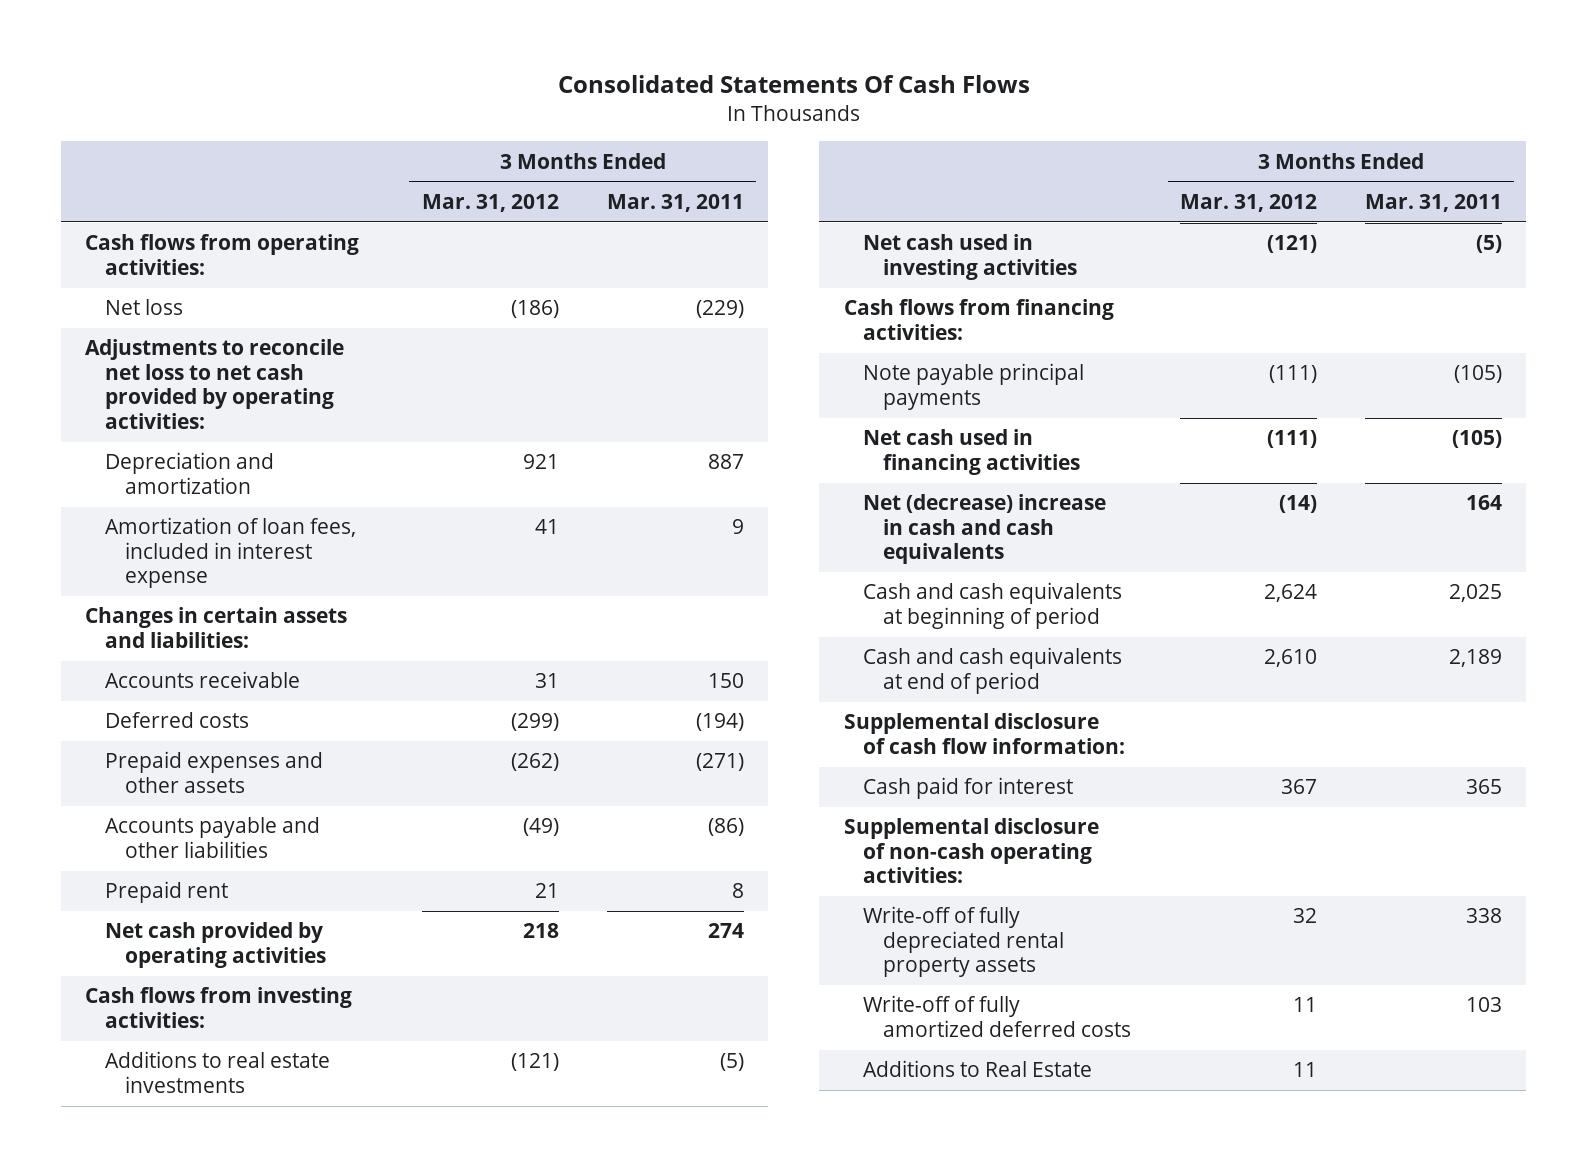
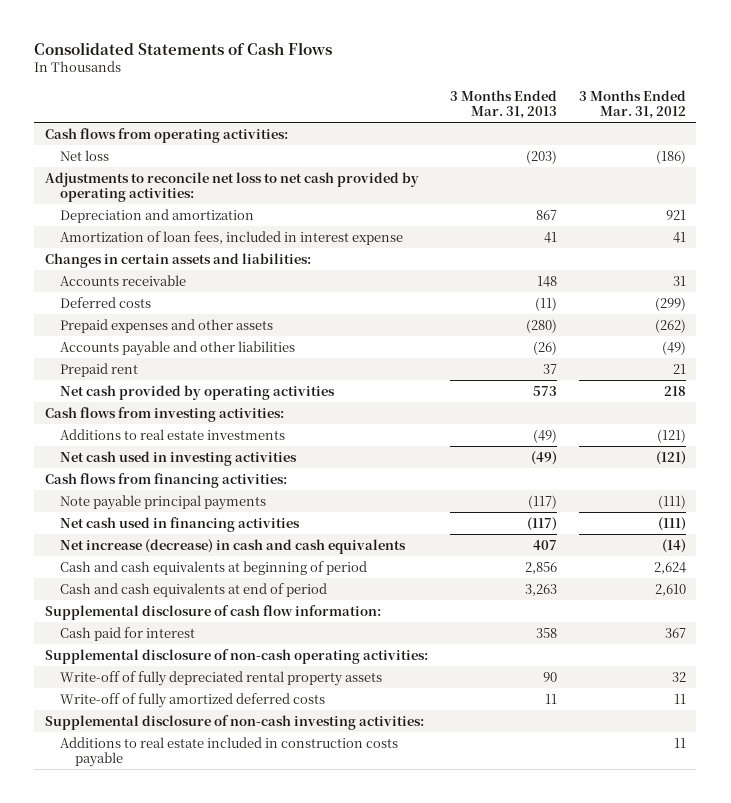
- Consolidated Statements Of Cash Flows
+ Consolidated Statements of Cash Flows
- | 3 Months Ended Mar. 31, 2012 | 3 Months Ended Mar. 31, 2011
+ | 3 Months Ended Mar. 31, 2013 | 3 Months Ended Mar. 31, 2012
- Net (decrease) increase in cash and cash equivalents | (14) | 164
+ Net increase (decrease) in cash and cash equivalents | 407 | (14)
- Additions to Real Estate | 11 |
+ Supplemental disclosure of non-cash investing activities:
+ Additions to real estate included in construction costs payable | | 11

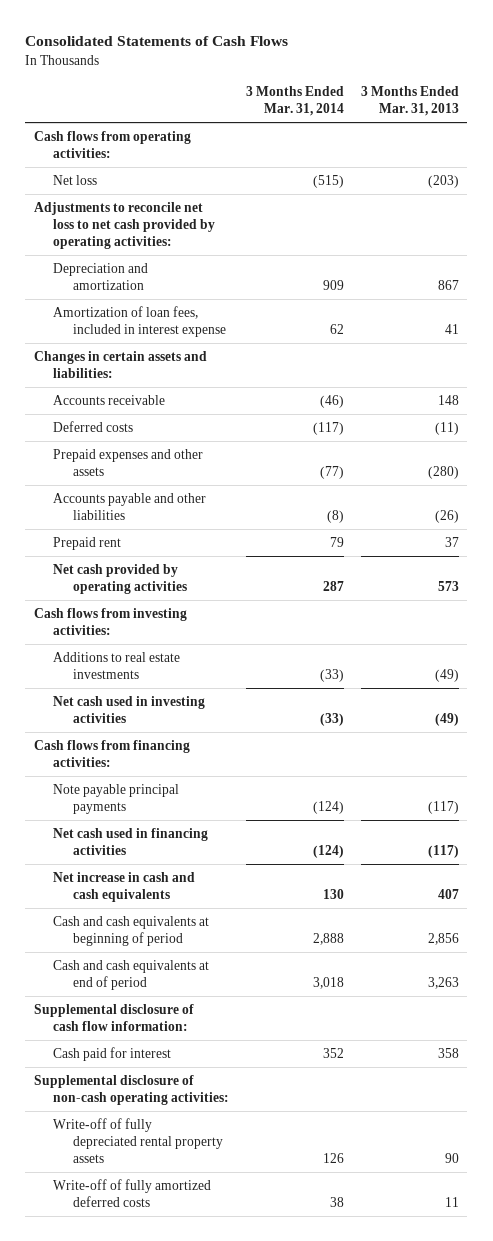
- | 3 Months Ended Mar. 31, 2013 | 3 Months Ended Mar. 31, 2012
+ | 3 Months Ended Mar. 31, 2014 | 3 Months Ended Mar. 31, 2013
- Net increase (decrease) in cash and cash equivalents | 407 | (14)
+ Net increase in cash and cash equivalents | 130 | 407
- Supplemental disclosure of non-cash investing activities:
- Additions to real estate included in construction costs payable | | 11

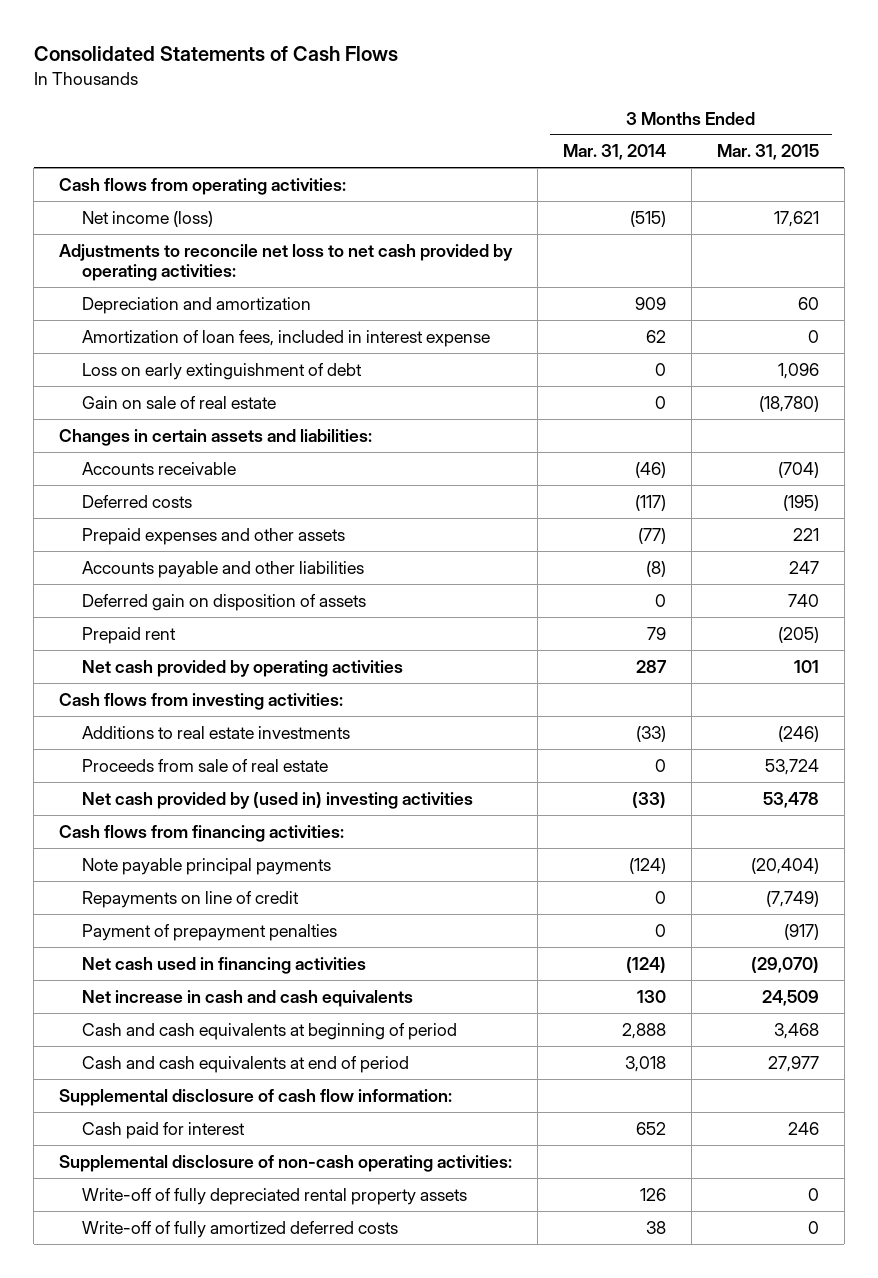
- | 3 Months Ended Mar. 31, 2014 | 3 Months Ended Mar. 31, 2013
+ | 3 Months Ended Mar. 31, 2014 | 3 Months Ended Mar. 31, 2015
- Net loss | (515) | (203)
+ Net income (loss) | (515) | 17,621
+ Loss on early extinguishment of debt | 0 | 1,096
+ Gain on sale of real estate | 0 | (18,780)
+ Deferred gain on disposition of assets | 0 | 740
- Net cash used in investing activities | (33) | (49)
+ Proceeds from sale of real estate | 0 | 53,724
+ Net cash provided by (used in) investing activities | (33) | 53,478
+ Repayments on line of credit | 0 | (7,749)
+ Payment of prepayment penalties | 0 | (917)
- Cash paid for interest | 352 | 358
+ Cash paid for interest | 652 | 246

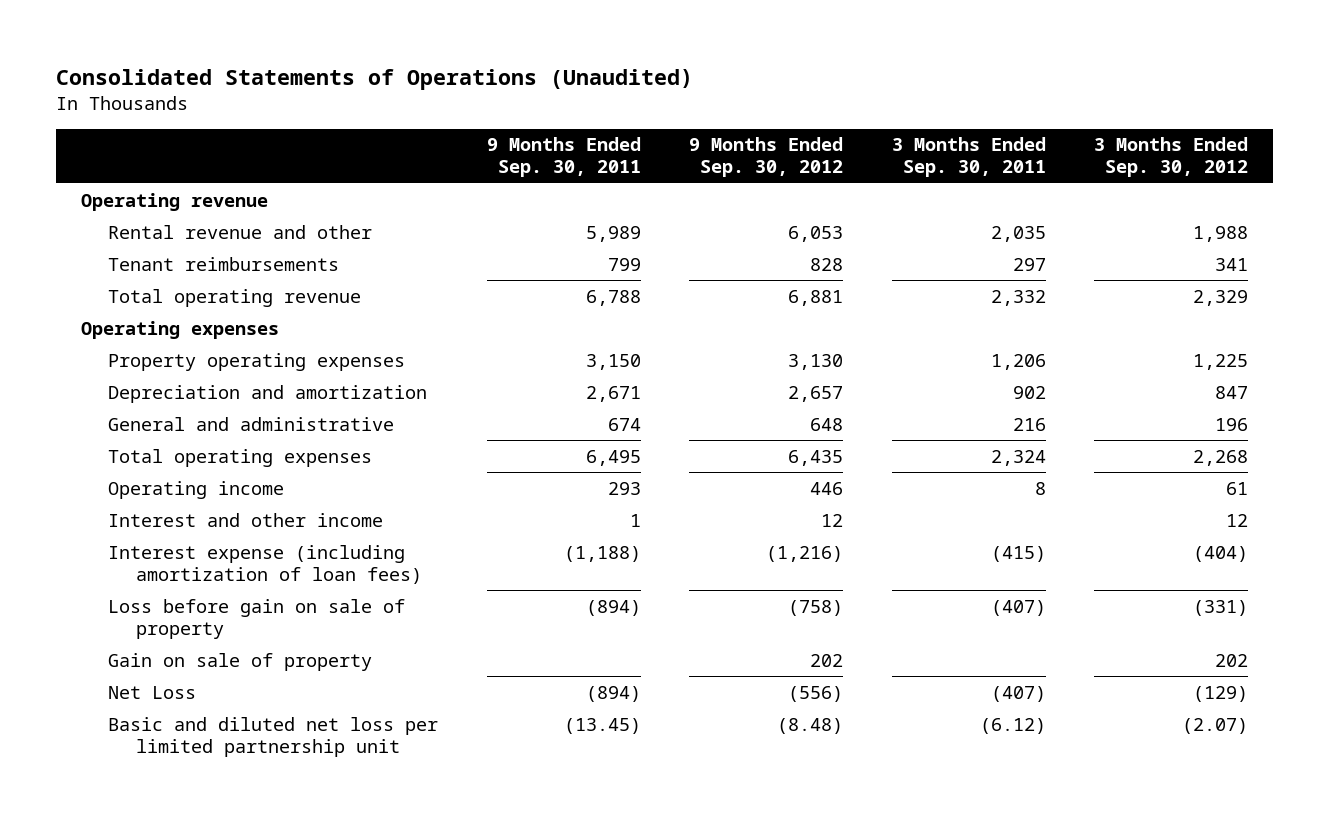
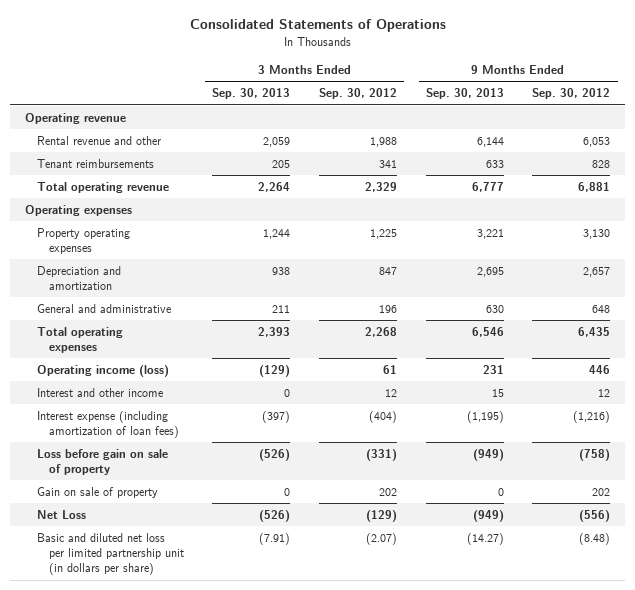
- Consolidated Statements of Operations (Unaudited)
+ Consolidated Statements of Operations
- | 9 Months Ended Sep. 30, 2011 | 9 Months Ended Sep. 30, 2012 | 3 Months Ended Sep. 30, 2011 | 3 Months Ended Sep. 30, 2012
+ | 3 Months Ended Sep. 30, 2013 | 3 Months Ended Sep. 30, 2012 | 9 Months Ended Sep. 30, 2013 | 9 Months Ended Sep. 30, 2012
- Operating income | 293 | 446 | 8 | 61
+ Operating income (loss) | (129) | 61 | 231 | 446
- Basic and diluted net loss per limited partnership unit | (13.45) | (8.48) | (6.12) | (2.07)
+ Basic and diluted net loss per limited partnership unit (in dollars per share) | (7.91) | (2.07) | (14.27) | (8.48)

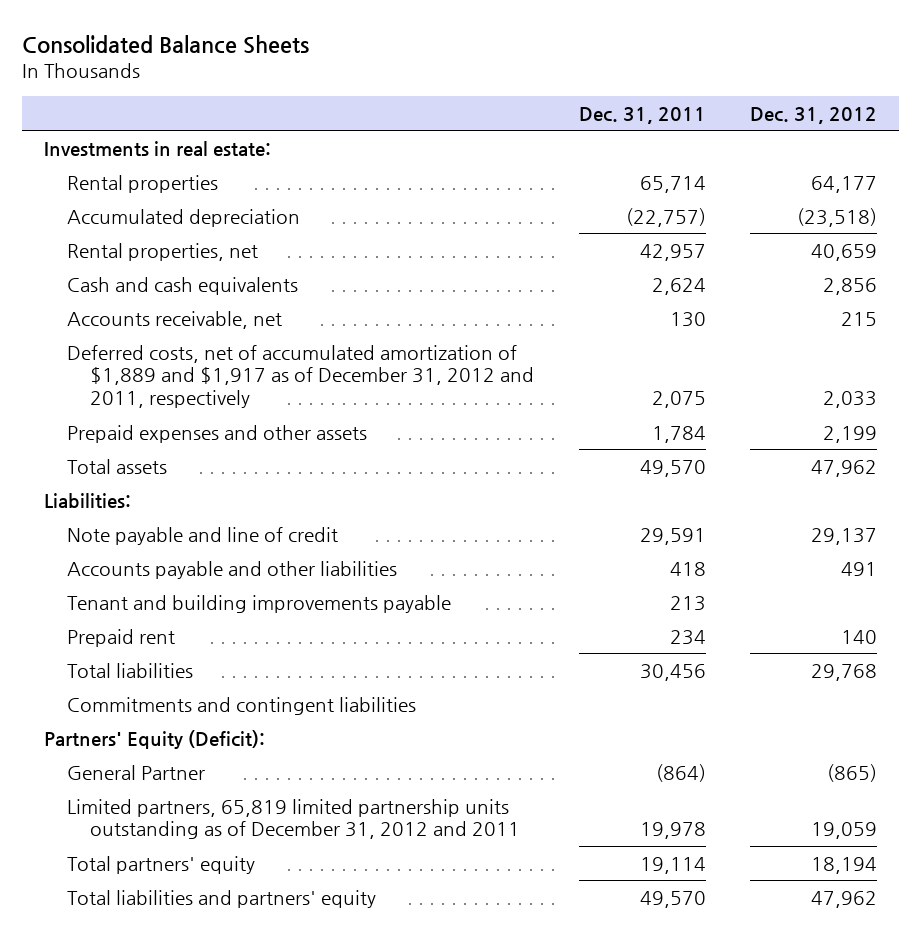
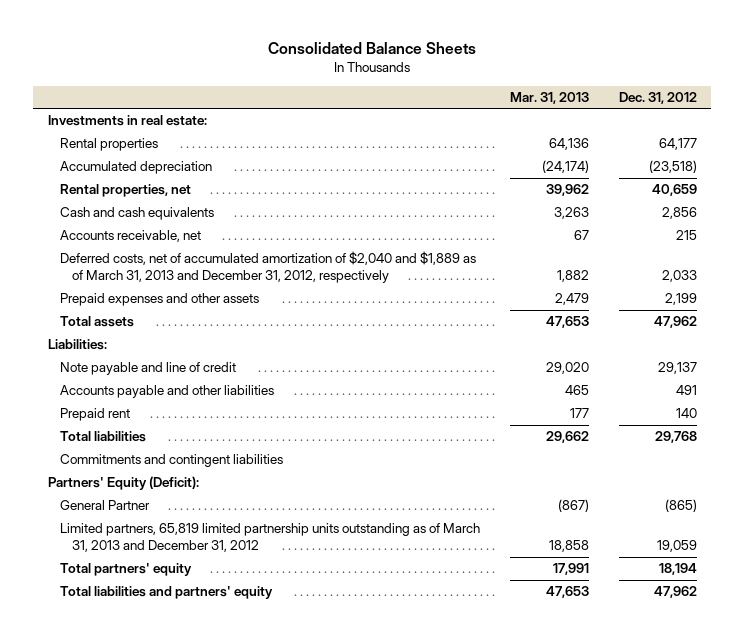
- | Dec. 31, 2011 | Dec. 31, 2012
+ | Mar. 31, 2013 | Dec. 31, 2012
- Deferred costs, net of accumulated amortization of $1,889 and $1,917 as of December 31, 2012 and 2011, respectively | 2,075 | 2,033
+ Deferred costs, net of accumulated amortization of $2,040 and $1,889 as of March 31, 2013 and December 31, 2012, respectively | 1,882 | 2,033
- Tenant and building improvements payable | 213 |
- Limited partners, 65,819 limited partnership units outstanding as of December 31, 2012 and 2011 | 19,978 | 19,059
+ Limited partners, 65,819 limited partnership units outstanding as of March 31, 2013 and December 31, 2012 | 18,858 | 19,059

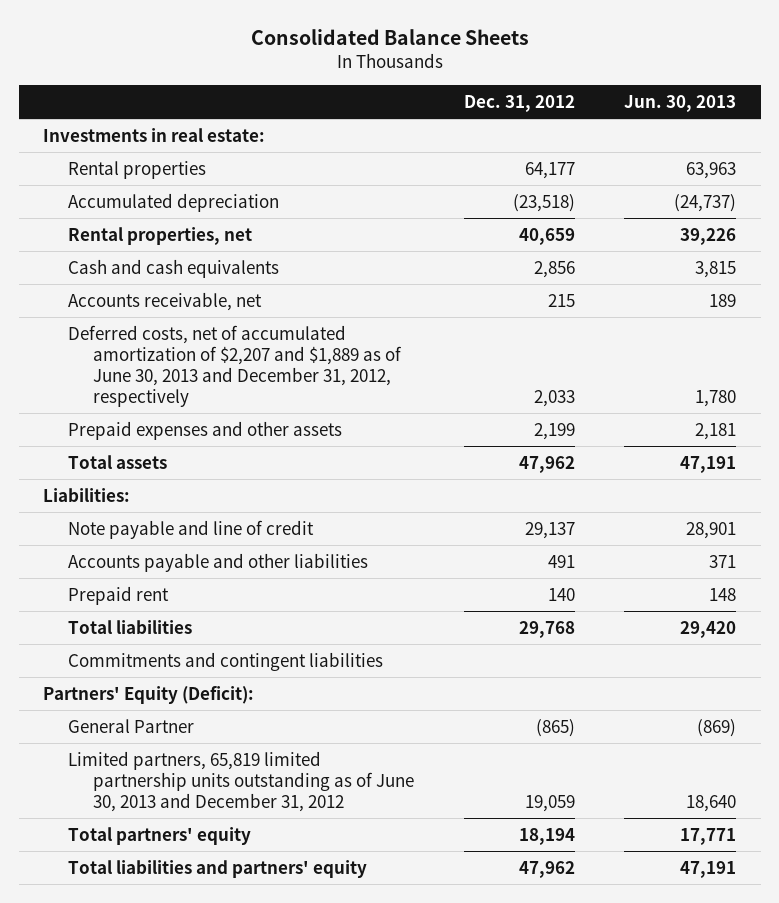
- | Mar. 31, 2013 | Dec. 31, 2012
+ | Dec. 31, 2012 | Jun. 30, 2013
- Deferred costs, net of accumulated amortization of $2,040 and $1,889 as of March 31, 2013 and December 31, 2012, respectively | 1,882 | 2,033
+ Deferred costs, net of accumulated amortization of $2,207 and $1,889 as of June 30, 2013 and December 31, 2012, respectively | 2,033 | 1,780
- Limited partners, 65,819 limited partnership units outstanding as of March 31, 2013 and December 31, 2012 | 18,858 | 19,059
+ Limited partners, 65,819 limited partnership units outstanding as of June 30, 2013 and December 31, 2012 | 19,059 | 18,640

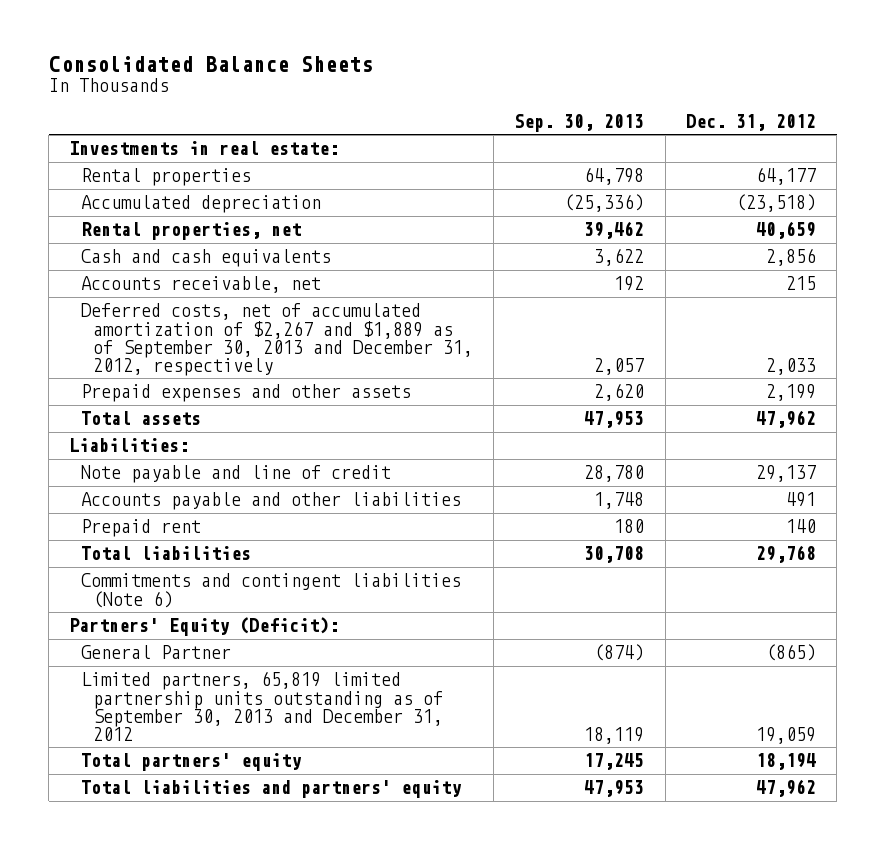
- | Dec. 31, 2012 | Jun. 30, 2013
+ | Sep. 30, 2013 | Dec. 31, 2012
- Deferred costs, net of accumulated amortization of $2,207 and $1,889 as of June 30, 2013 and December 31, 2012, respectively | 2,033 | 1,780
+ Deferred costs, net of accumulated amortization of $2,267 and $1,889 as of September 30, 2013 and December 31, 2012, respectively | 2,057 | 2,033
- Commitments and contingent liabilities
+ Commitments and contingent liabilities (Note 6)
- Limited partners, 65,819 limited partnership units outstanding as of June 30, 2013 and December 31, 2012 | 19,059 | 18,640
+ Limited partners, 65,819 limited partnership units outstanding as of September 30, 2013 and December 31, 2012 | 18,119 | 19,059

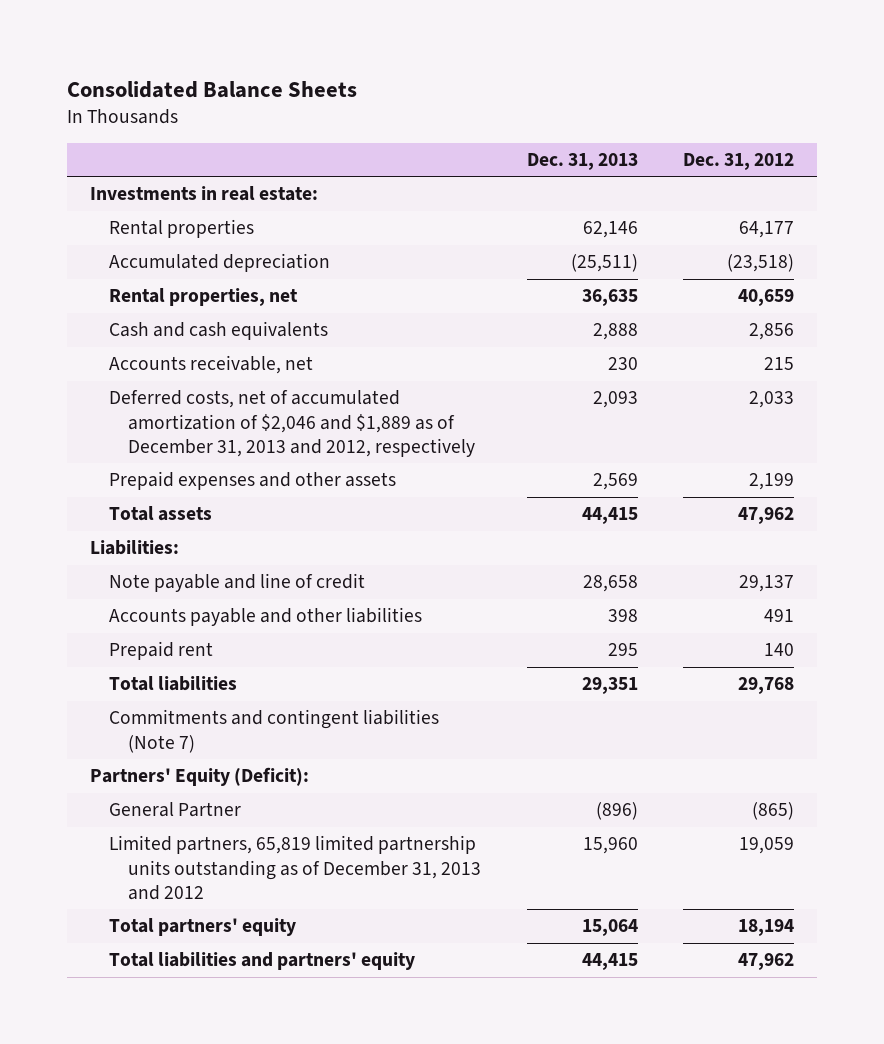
- | Sep. 30, 2013 | Dec. 31, 2012
+ | Dec. 31, 2013 | Dec. 31, 2012
- Deferred costs, net of accumulated amortization of $2,267 and $1,889 as of September 30, 2013 and December 31, 2012, respectively | 2,057 | 2,033
+ Deferred costs, net of accumulated amortization of $2,046 and $1,889 as of December 31, 2013 and 2012, respectively | 2,093 | 2,033
- Commitments and contingent liabilities (Note 6)
+ Commitments and contingent liabilities (Note 7)
- Limited partners, 65,819 limited partnership units outstanding as of September 30, 2013 and December 31, 2012 | 18,119 | 19,059
+ Limited partners, 65,819 limited partnership units outstanding as of December 31, 2013 and 2012 | 15,960 | 19,059

